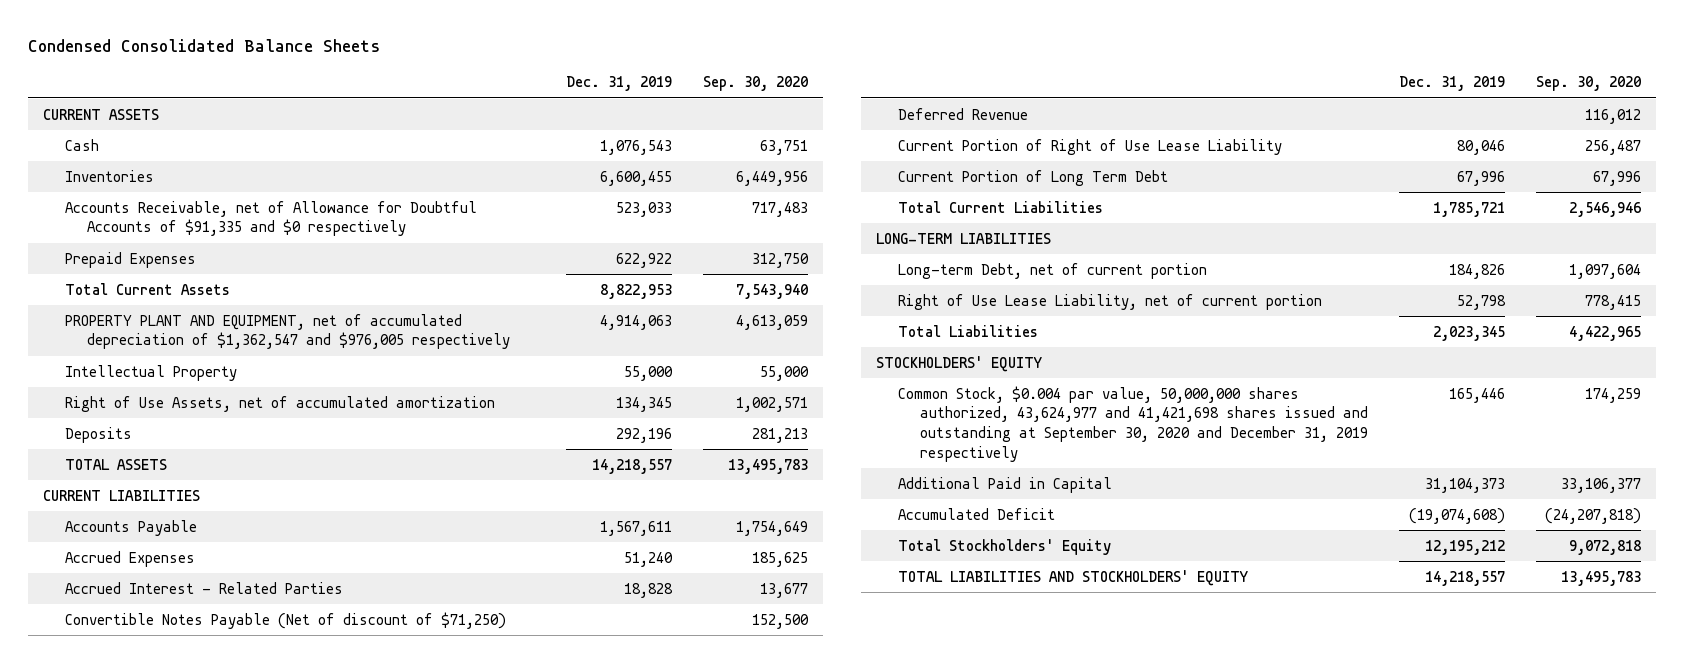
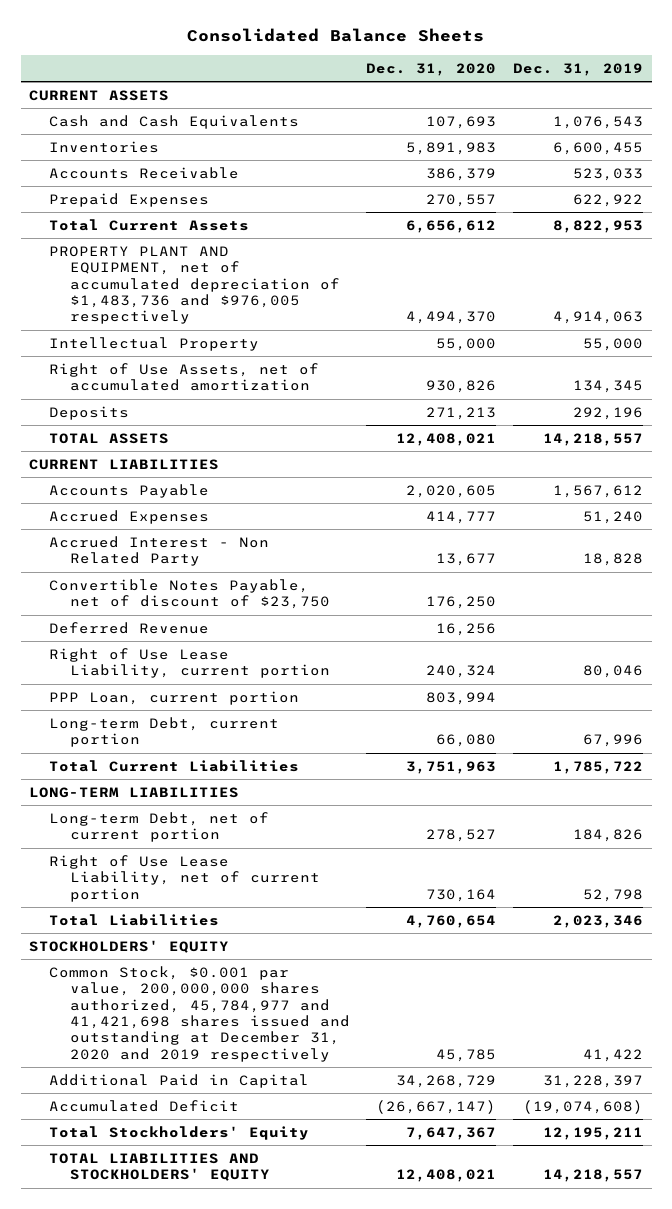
- Condensed Consolidated Balance Sheets
+ Consolidated Balance Sheets
- | Dec. 31, 2019 | Sep. 30, 2020
+ | Dec. 31, 2020 | Dec. 31, 2019
- Cash | 1,076,543 | 63,751
+ Cash and Cash Equivalents | 107,693 | 1,076,543
- Accounts Receivable, net of Allowance for Doubtful Accounts of $91,335 and $0 respectively | 523,033 | 717,483
+ Accounts Receivable | 386,379 | 523,033
- PROPERTY PLANT AND EQUIPMENT, net of accumulated depreciation of $1,362,547 and $976,005 respectively | 4,914,063 | 4,613,059
+ PROPERTY PLANT AND EQUIPMENT, net of accumulated depreciation of $1,483,736 and $976,005 respectively | 4,494,370 | 4,914,063
- Accounts Payable | 1,567,611 | 1,754,649
+ Accounts Payable | 2,020,605 | 1,567,612
- Accrued Interest - Related Parties | 18,828 | 13,677
- Convertible Notes Payable (Net of discount of $71,250) | | 152,500
+ Accrued Interest - Non Related Party | 13,677 | 18,828
+ Convertible Notes Payable, net of discount of $23,750 | 176,250 |
- Current Portion of Right of Use Lease Liability | 80,046 | 256,487
- Current Portion of Long Term Debt | 67,996 | 67,996
- Total Current Liabilities | 1,785,721 | 2,546,946
+ Right of Use Lease Liability, current portion | 240,324 | 80,046
+ PPP Loan, current portion | 803,994 |
+ Long-term Debt, current portion | 66,080 | 67,996
+ Total Current Liabilities | 3,751,963 | 1,785,722
- Total Liabilities | 2,023,345 | 4,422,965
+ Total Liabilities | 4,760,654 | 2,023,346
- Common Stock, $0.004 par value, 50,000,000 shares authorized, 43,624,977 and 41,421,698 shares issued and outstanding at September 30, 2020 and December 31, 2019 respectively | 165,446 | 174,259
- Additional Paid in Capital | 31,104,373 | 33,106,377
+ Common Stock, $0.001 par value, 200,000,000 shares authorized, 45,784,977 and 41,421,698 shares issued and outstanding at December 31, 2020 and 2019 respectively | 45,785 | 41,422
+ Additional Paid in Capital | 34,268,729 | 31,228,397
- Total Stockholders' Equity | 12,195,212 | 9,072,818
+ Total Stockholders' Equity | 7,647,367 | 12,195,211

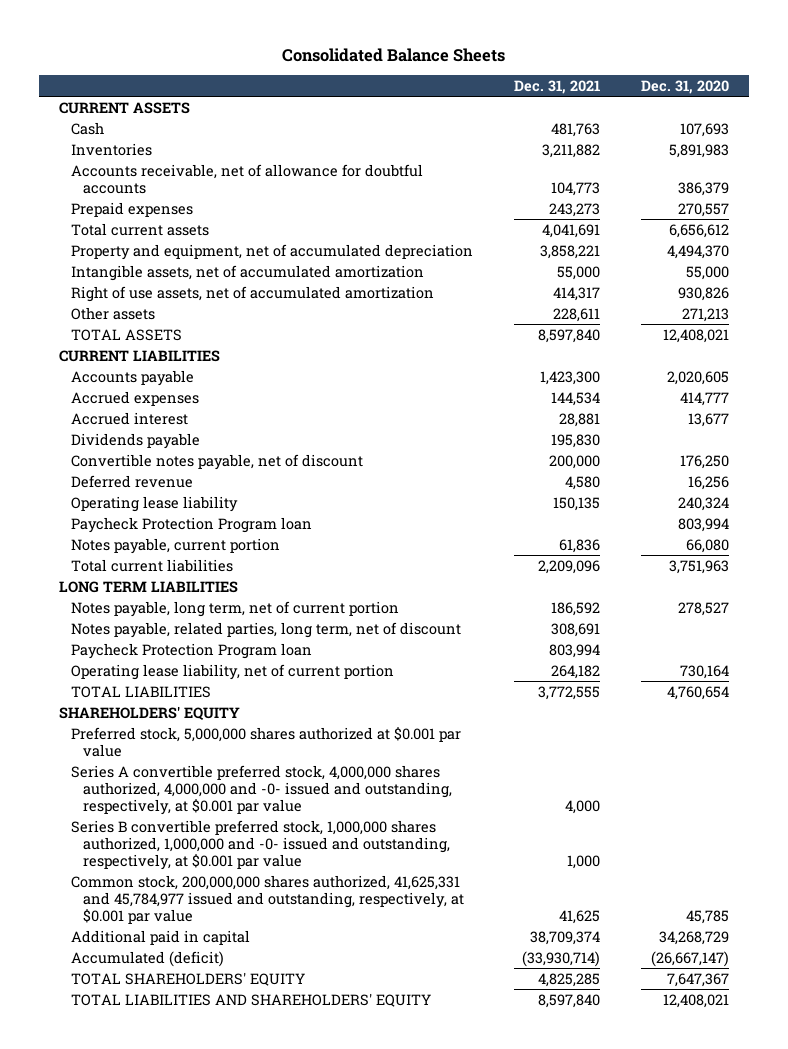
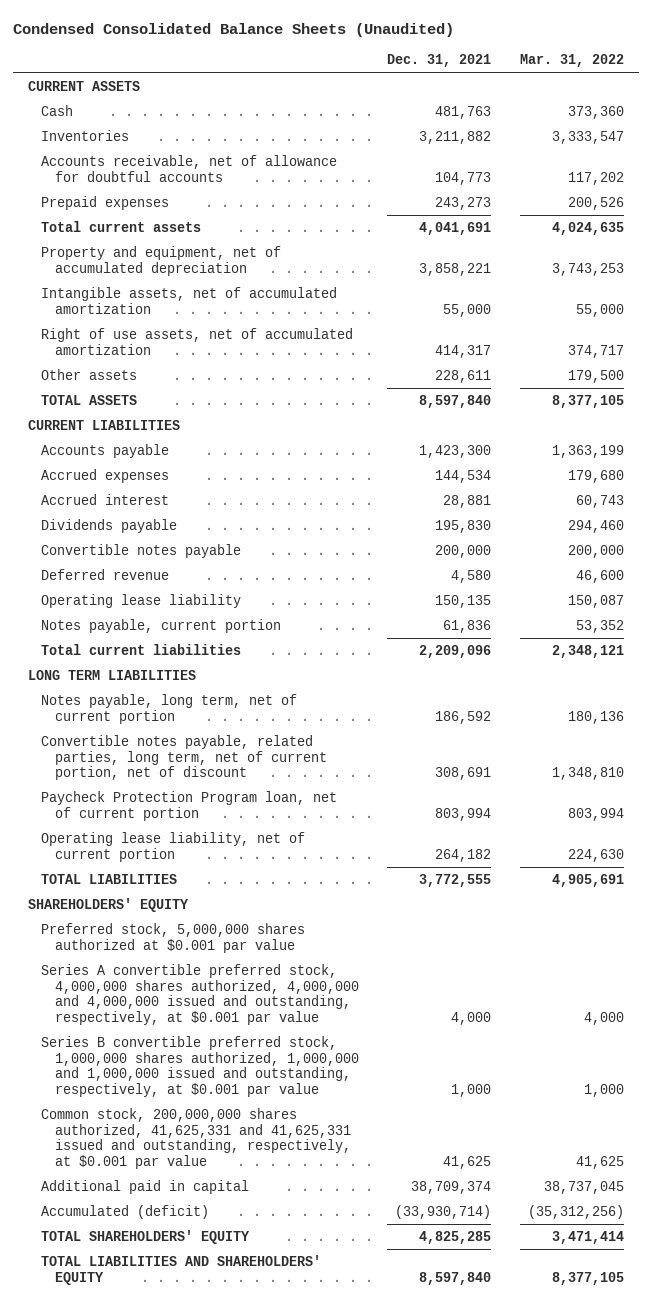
- Consolidated Balance Sheets
+ Condensed Consolidated Balance Sheets (Unaudited)
- | Dec. 31, 2021 | Dec. 31, 2020
+ | Dec. 31, 2021 | Mar. 31, 2022
- Convertible notes payable, net of discount | 200,000 | 176,250
+ Convertible notes payable | 200,000 | 200,000
- Paycheck Protection Program loan | | 803,994
- Notes payable, related parties, long term, net of discount | 308,691 |
- Paycheck Protection Program loan | 803,994 |
+ Convertible notes payable, related parties, long term, net of current portion, net of discount | 308,691 | 1,348,810
+ Paycheck Protection Program loan, net of current portion | 803,994 | 803,994
- Series A convertible preferred stock, 4,000,000 shares authorized, 4,000,000 and -0- issued and outstanding, respectively, at $0.001 par value | 4,000 |
- Series B convertible preferred stock, 1,000,000 shares authorized, 1,000,000 and -0- issued and outstanding, respectively, at $0.001 par value | 1,000 |
- Common stock, 200,000,000 shares authorized, 41,625,331 and 45,784,977 issued and outstanding, respectively, at $0.001 par value | 41,625 | 45,785
+ Series A convertible preferred stock, 4,000,000 shares authorized, 4,000,000 and 4,000,000 issued and outstanding, respectively, at $0.001 par value | 4,000 | 4,000
+ Series B convertible preferred stock, 1,000,000 shares authorized, 1,000,000 and 1,000,000 issued and outstanding, respectively, at $0.001 par value | 1,000 | 1,000
+ Common stock, 200,000,000 shares authorized, 41,625,331 and 41,625,331 issued and outstanding, respectively, at $0.001 par value | 41,625 | 41,625

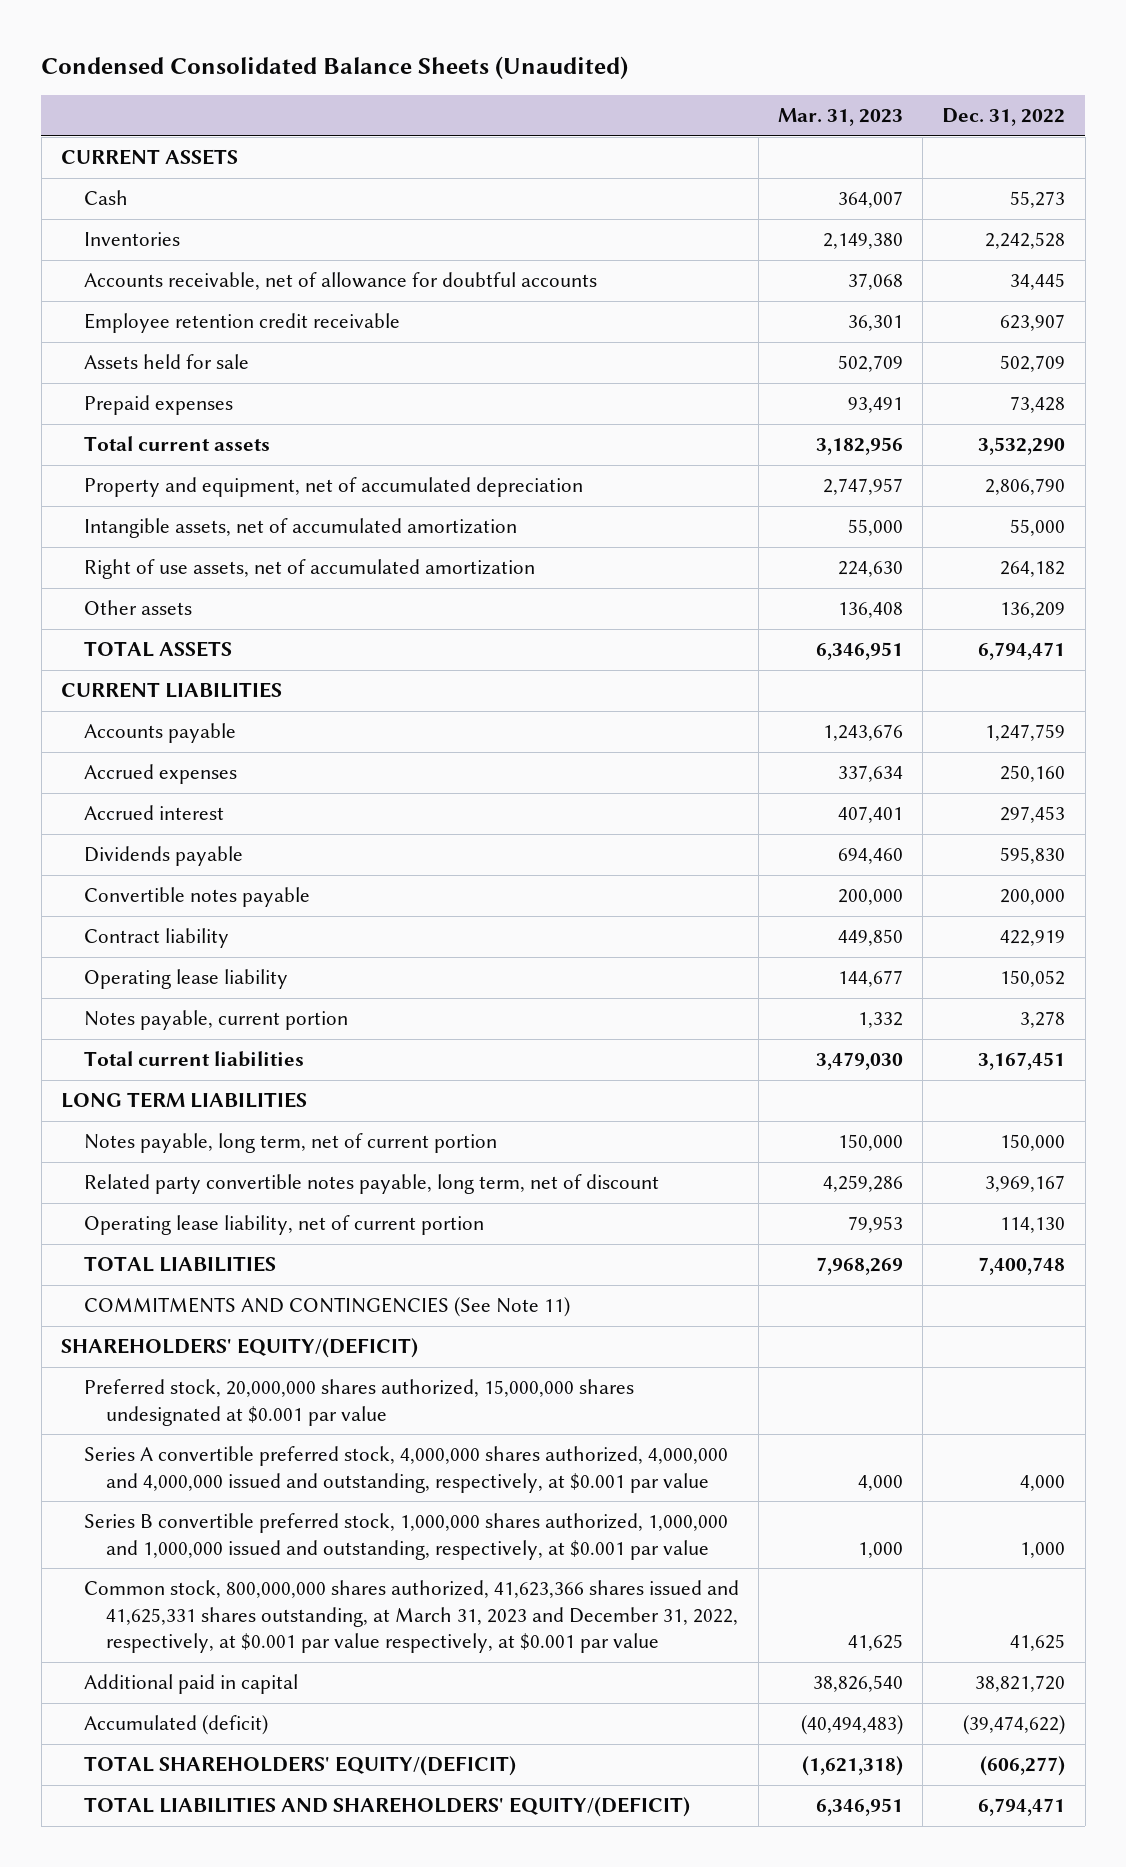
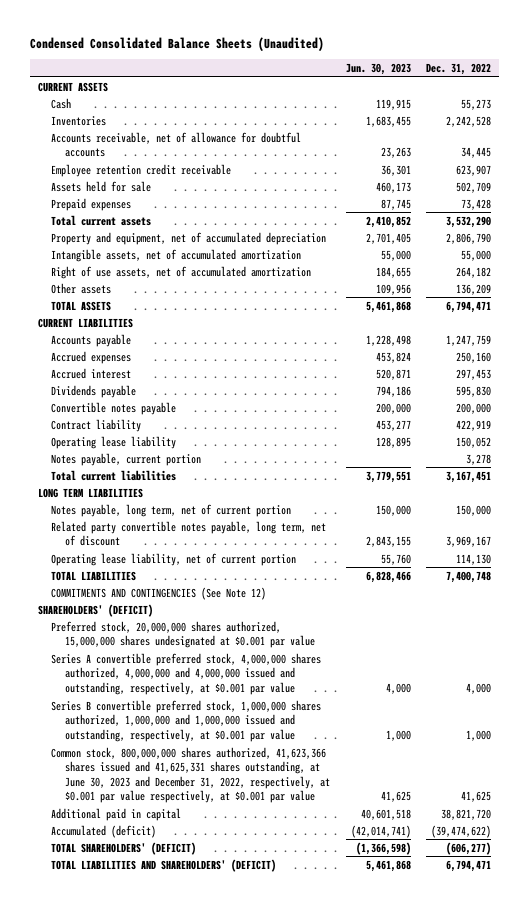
- | Mar. 31, 2023 | Dec. 31, 2022
+ | Jun. 30, 2023 | Dec. 31, 2022
- COMMITMENTS AND CONTINGENCIES (See Note 11)
- SHAREHOLDERS' EQUITY/(DEFICIT)
+ COMMITMENTS AND CONTINGENCIES (See Note 12)
+ SHAREHOLDERS' (DEFICIT)
- Common stock, 800,000,000 shares authorized, 41,623,366 shares issued and 41,625,331 shares outstanding, at March 31, 2023 and December 31, 2022, respectively, at $0.001 par value respectively, at $0.001 par value | 41,625 | 41,625
+ Common stock, 800,000,000 shares authorized, 41,623,366 shares issued and 41,625,331 shares outstanding, at June 30, 2023 and December 31, 2022, respectively, at $0.001 par value respectively, at $0.001 par value | 41,625 | 41,625
- TOTAL SHAREHOLDERS' EQUITY/(DEFICIT) | (1,621,318) | (606,277)
- TOTAL LIABILITIES AND SHAREHOLDERS' EQUITY/(DEFICIT) | 6,346,951 | 6,794,471
+ TOTAL SHAREHOLDERS' (DEFICIT) | (1,366,598) | (606,277)
+ TOTAL LIABILITIES AND SHAREHOLDERS' (DEFICIT) | 5,461,868 | 6,794,471

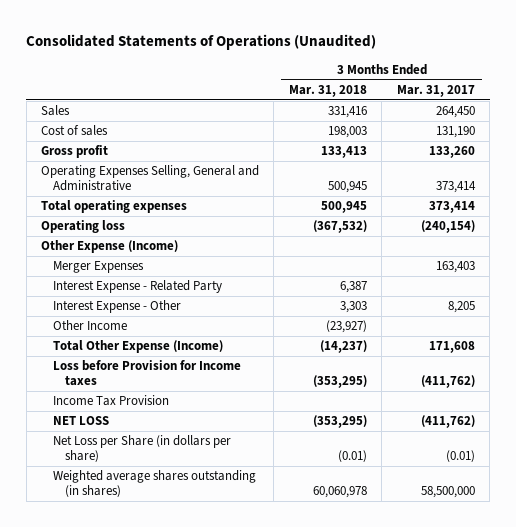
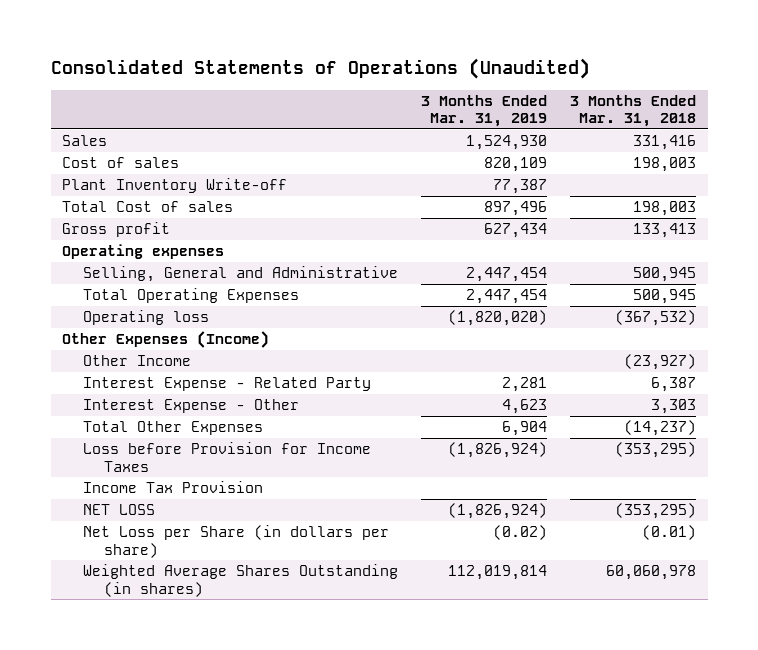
- | 3 Months Ended Mar. 31, 2018 | 3 Months Ended Mar. 31, 2017
+ | 3 Months Ended Mar. 31, 2019 | 3 Months Ended Mar. 31, 2018
+ Plant Inventory Write-off | 77,387 |
+ Total Cost of sales | 897,496 | 198,003
- Operating Expenses Selling, General and Administrative | 500,945 | 373,414
- Total operating expenses | 500,945 | 373,414
+ Operating expenses
+ Selling, General and Administrative | 2,447,454 | 500,945
+ Total Operating Expenses | 2,447,454 | 500,945
- Other Expense (Income)
- Merger Expenses | | 163,403
+ Other Expenses (Income)
moved up: Other Income | | (23,927)
- Total Other Expense (Income) | (14,237) | 171,608
- Loss before Provision for Income taxes | (353,295) | (411,762)
+ Total Other Expenses | 6,904 | (14,237)
+ Loss before Provision for Income Taxes | (1,826,924) | (353,295)
- Weighted average shares outstanding (in shares) | 60,060,978 | 58,500,000
+ Weighted Average Shares Outstanding (in shares) | 112,019,814 | 60,060,978

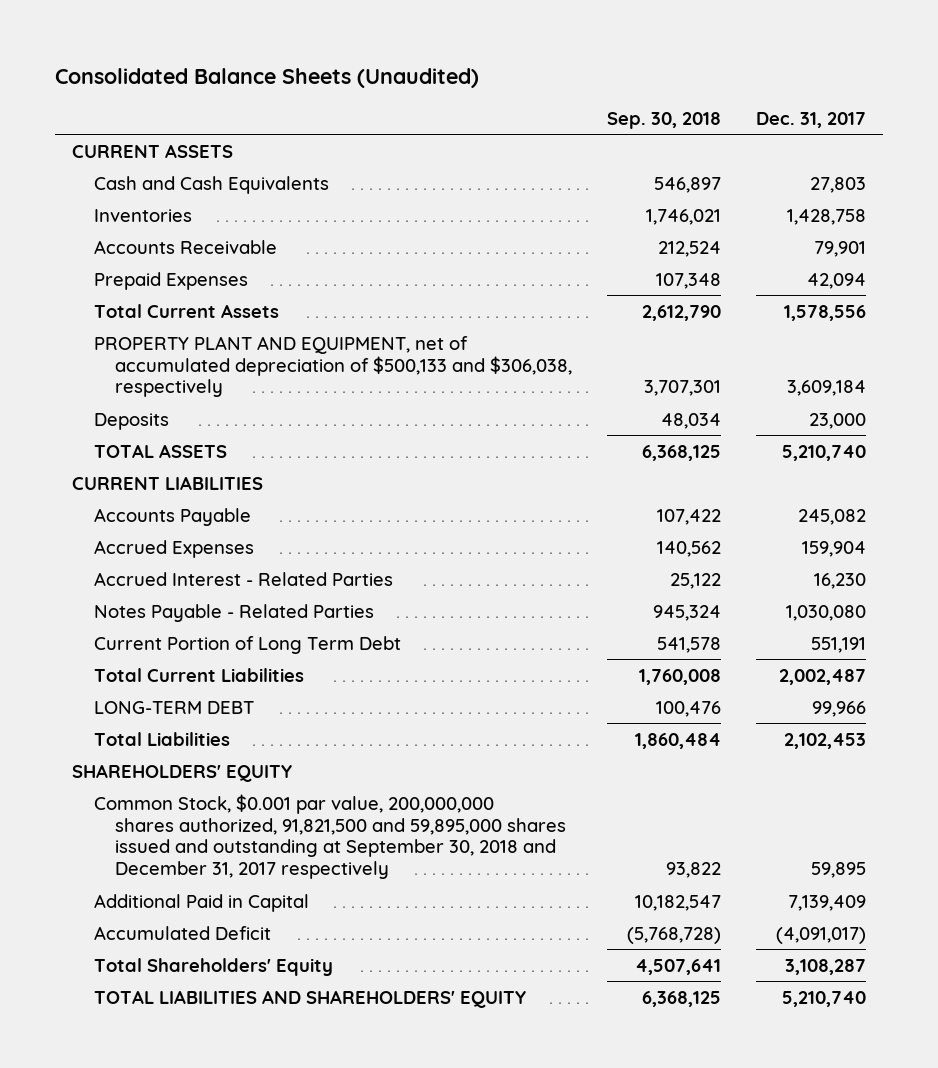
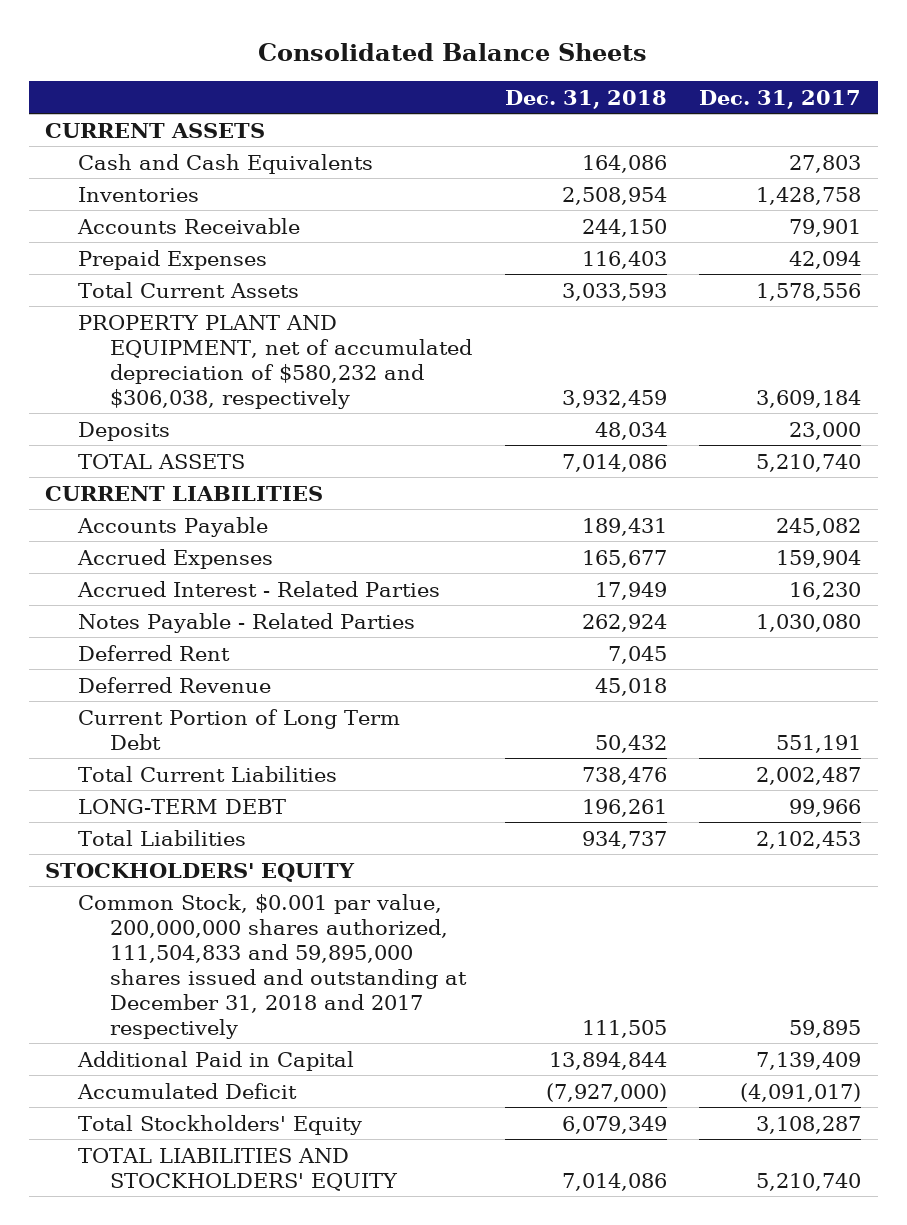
- Consolidated Balance Sheets (Unaudited)
+ Consolidated Balance Sheets
- | Sep. 30, 2018 | Dec. 31, 2017
+ | Dec. 31, 2018 | Dec. 31, 2017
- PROPERTY PLANT AND EQUIPMENT, net of accumulated depreciation of $500,133 and $306,038, respectively | 3,707,301 | 3,609,184
+ PROPERTY PLANT AND EQUIPMENT, net of accumulated depreciation of $580,232 and $306,038, respectively | 3,932,459 | 3,609,184
+ Deferred Rent | 7,045 |
+ Deferred Revenue | 45,018 |
- SHAREHOLDERS' EQUITY
- Common Stock, $0.001 par value, 200,000,000 shares authorized, 91,821,500 and 59,895,000 shares issued and outstanding at September 30, 2018 and December 31, 2017 respectively | 93,822 | 59,895
+ STOCKHOLDERS' EQUITY
+ Common Stock, $0.001 par value, 200,000,000 shares authorized, 111,504,833 and 59,895,000 shares issued and outstanding at December 31, 2018 and 2017 respectively | 111,505 | 59,895
- Total Shareholders' Equity | 4,507,641 | 3,108,287
- TOTAL LIABILITIES AND SHAREHOLDERS' EQUITY | 6,368,125 | 5,210,740
+ Total Stockholders' Equity | 6,079,349 | 3,108,287
+ TOTAL LIABILITIES AND STOCKHOLDERS' EQUITY | 7,014,086 | 5,210,740

